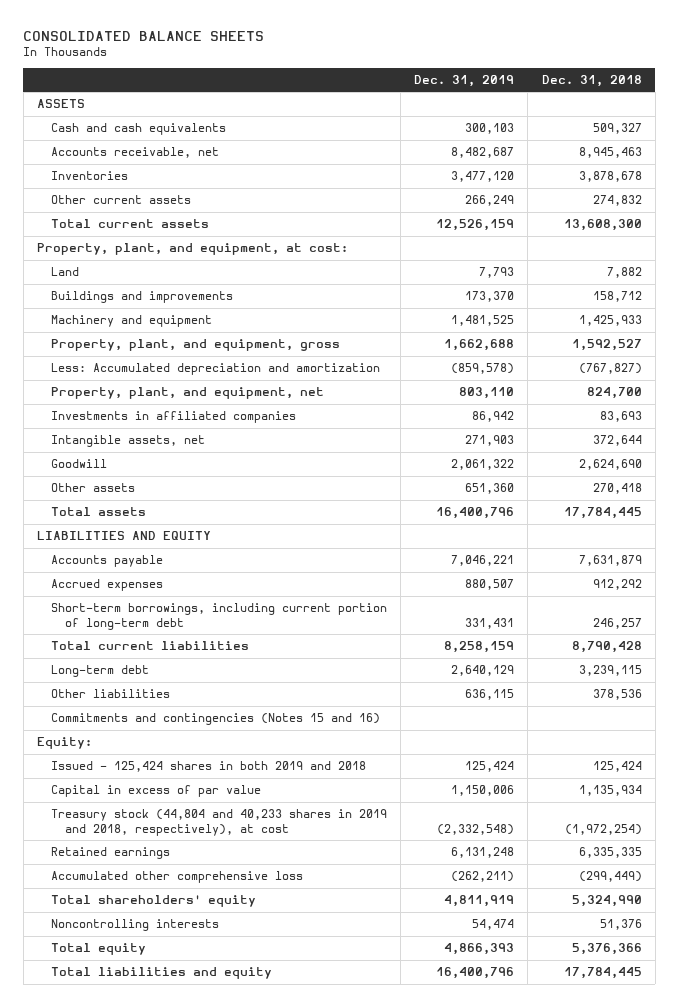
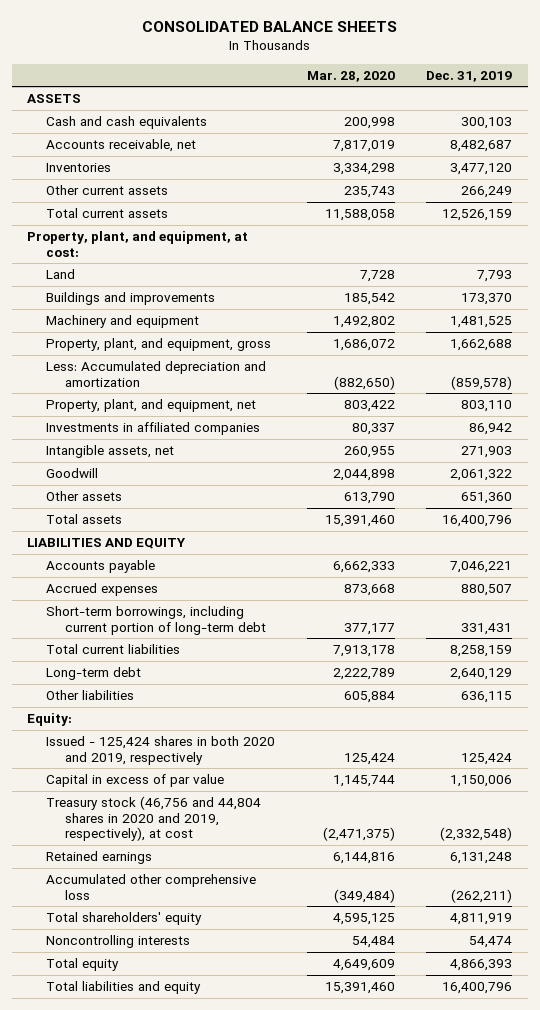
- | Dec. 31, 2019 | Dec. 31, 2018
+ | Mar. 28, 2020 | Dec. 31, 2019
- Commitments and contingencies (Notes 15 and 16)
- Issued - 125,424 shares in both 2019 and 2018 | 125,424 | 125,424
+ Issued - 125,424 shares in both 2020 and 2019, respectively | 125,424 | 125,424
- Treasury stock (44,804 and 40,233 shares in 2019 and 2018, respectively), at cost | (2,332,548) | (1,972,254)
+ Treasury stock (46,756 and 44,804 shares in 2020 and 2019, respectively), at cost | (2,471,375) | (2,332,548)

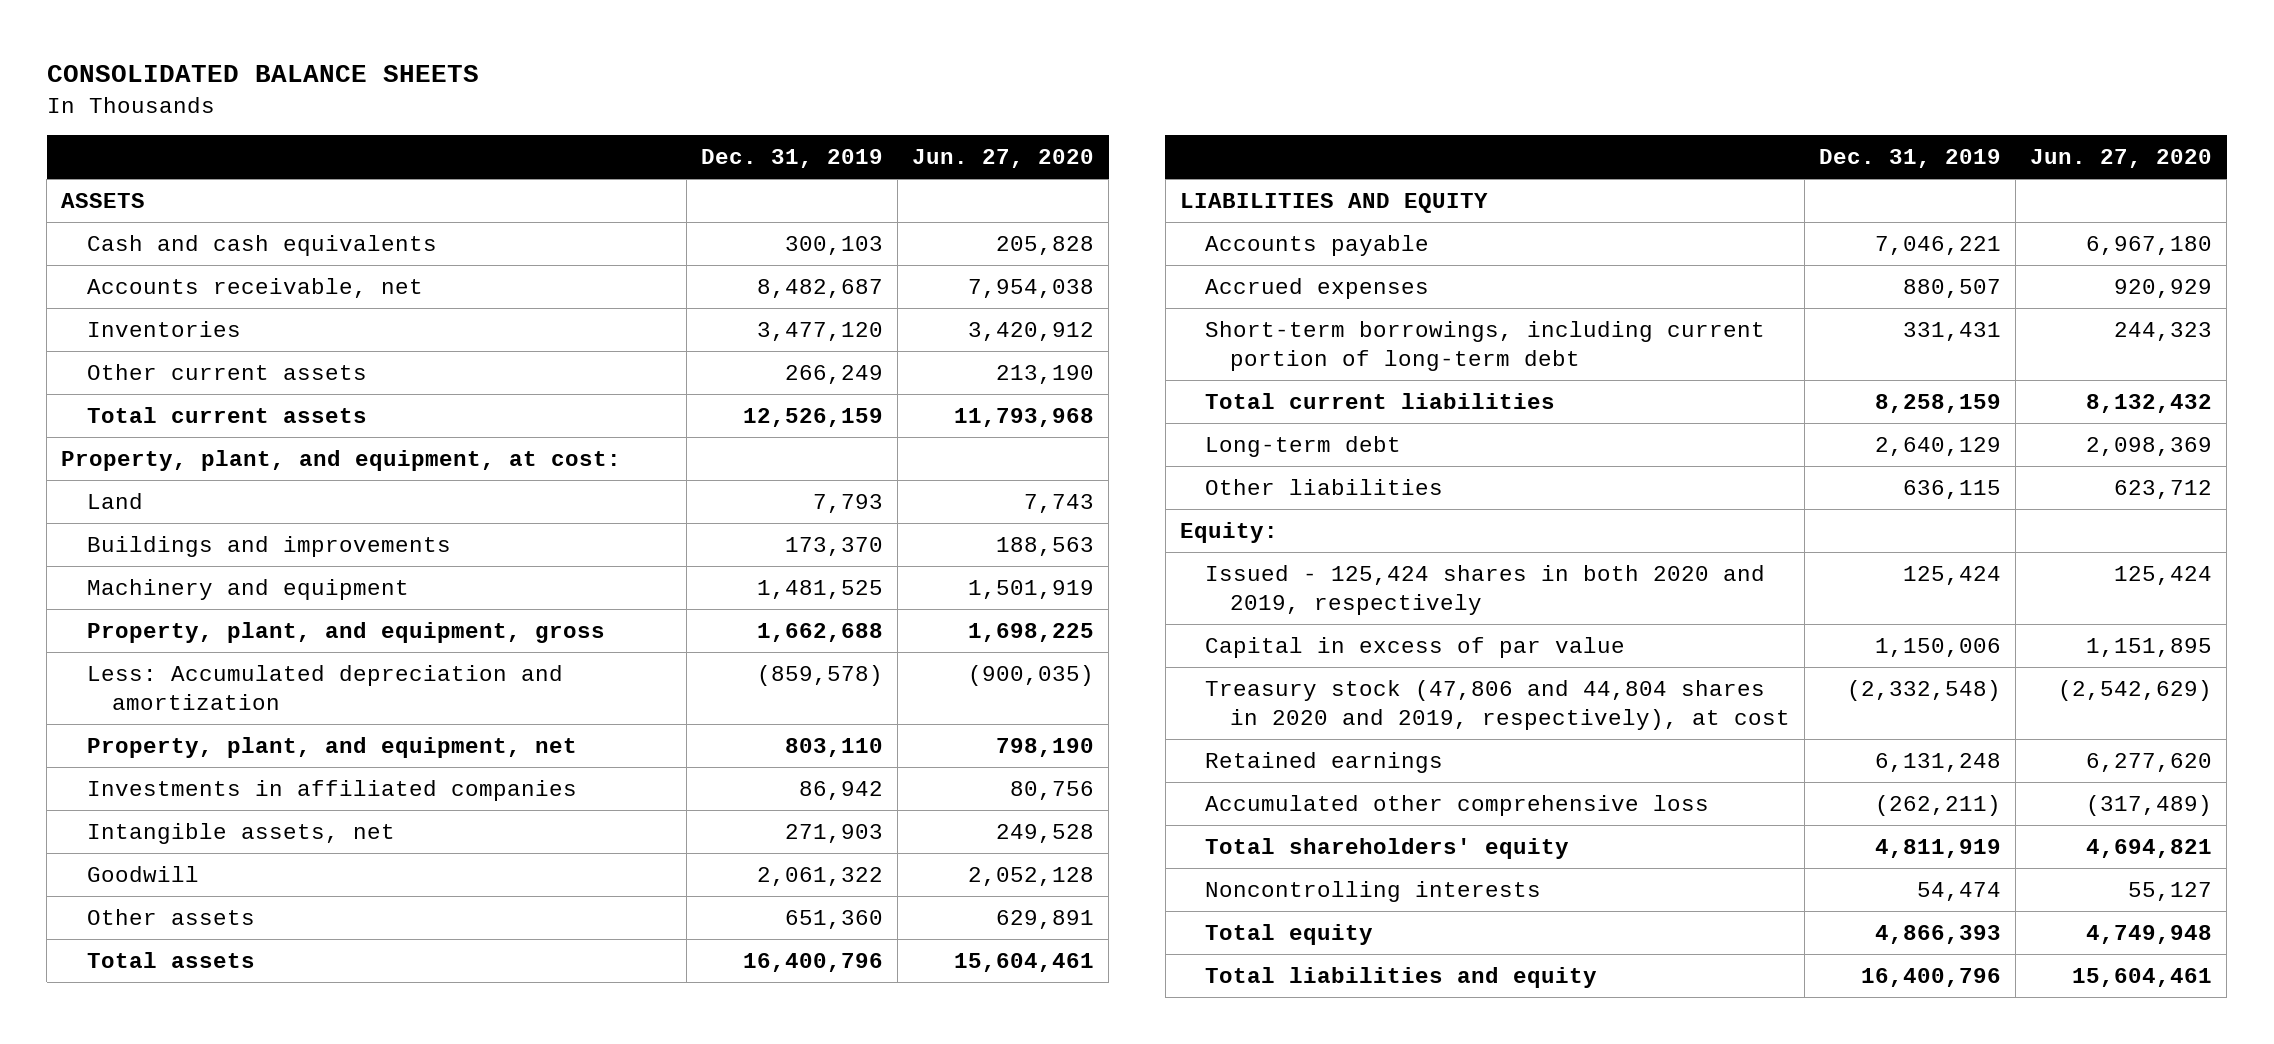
- | Mar. 28, 2020 | Dec. 31, 2019
+ | Dec. 31, 2019 | Jun. 27, 2020
- Treasury stock (46,756 and 44,804 shares in 2020 and 2019, respectively), at cost | (2,471,375) | (2,332,548)
+ Treasury stock (47,806 and 44,804 shares in 2020 and 2019, respectively), at cost | (2,332,548) | (2,542,629)

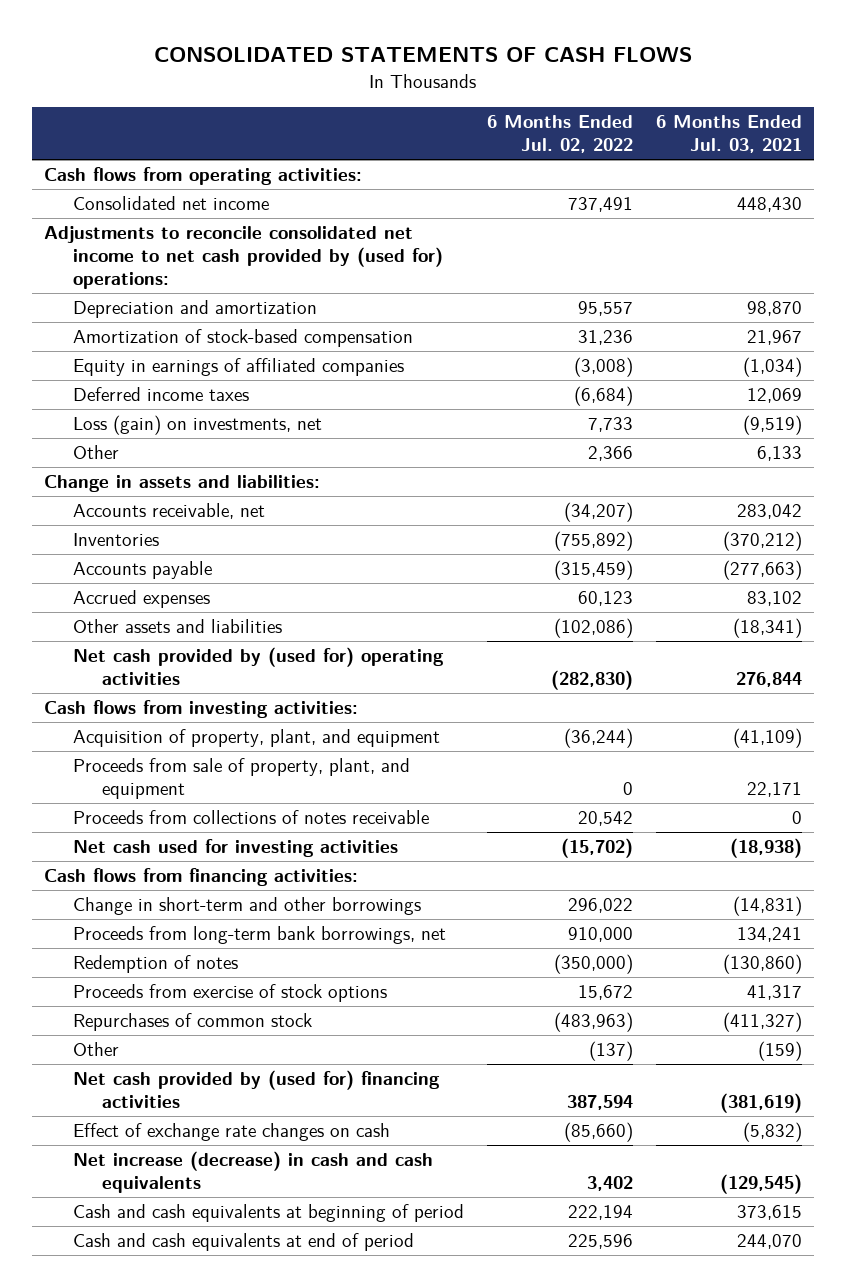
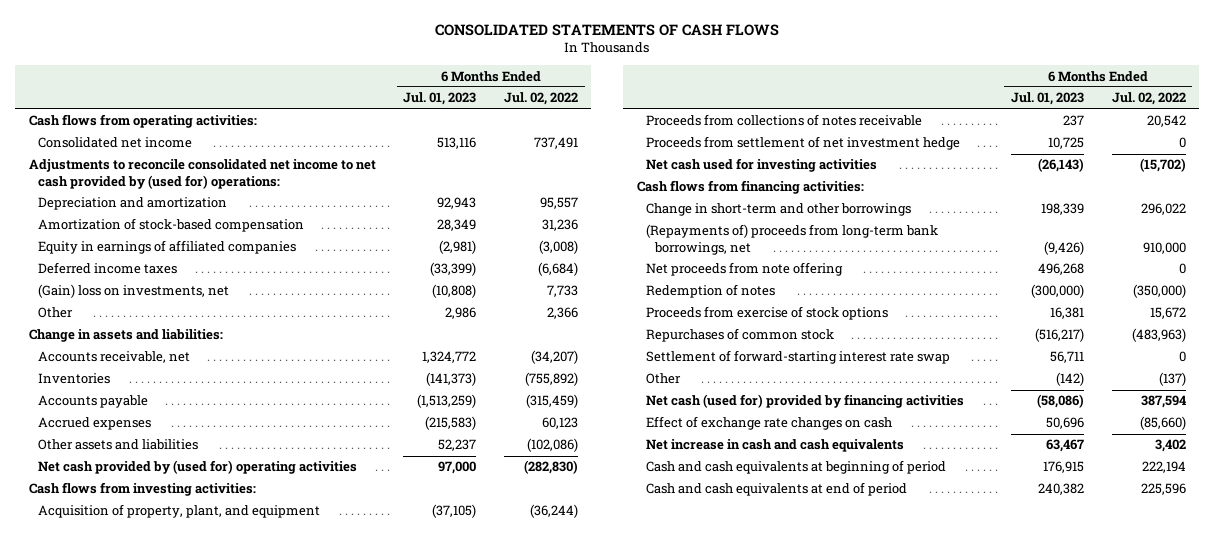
- | 6 Months Ended Jul. 02, 2022 | 6 Months Ended Jul. 03, 2021
+ | 6 Months Ended Jul. 01, 2023 | 6 Months Ended Jul. 02, 2022
- Loss (gain) on investments, net | 7,733 | (9,519)
+ (Gain) loss on investments, net | (10,808) | 7,733
- Proceeds from sale of property, plant, and equipment | 0 | 22,171
+ Proceeds from settlement of net investment hedge | 10,725 | 0
- Proceeds from long-term bank borrowings, net | 910,000 | 134,241
+ (Repayments of) proceeds from long-term bank borrowings, net | (9,426) | 910,000
+ Net proceeds from note offering | 496,268 | 0
+ Settlement of forward-starting interest rate swap | 56,711 | 0
- Net cash provided by (used for) financing activities | 387,594 | (381,619)
+ Net cash (used for) provided by financing activities | (58,086) | 387,594
- Net increase (decrease) in cash and cash equivalents | 3,402 | (129,545)
+ Net increase in cash and cash equivalents | 63,467 | 3,402

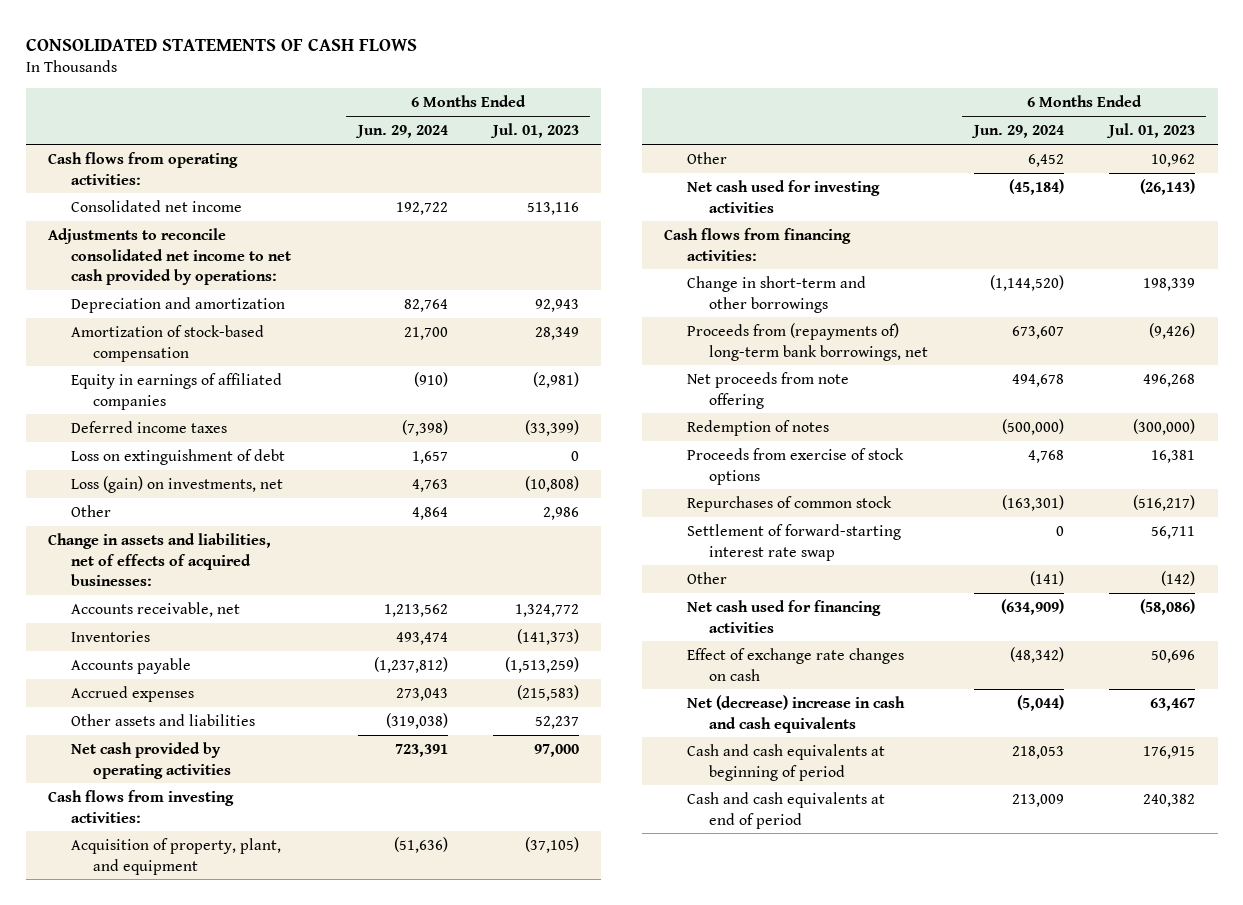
- | 6 Months Ended Jul. 01, 2023 | 6 Months Ended Jul. 02, 2022
+ | 6 Months Ended Jun. 29, 2024 | 6 Months Ended Jul. 01, 2023
- Adjustments to reconcile consolidated net income to net cash provided by (used for) operations:
+ Adjustments to reconcile consolidated net income to net cash provided by operations:
- (Gain) loss on investments, net | (10,808) | 7,733
+ Loss on extinguishment of debt | 1,657 | 0
+ Loss (gain) on investments, net | 4,763 | (10,808)
- Change in assets and liabilities:
+ Change in assets and liabilities, net of effects of acquired businesses:
- Net cash provided by (used for) operating activities | 97,000 | (282,830)
+ Net cash provided by operating activities | 723,391 | 97,000
- Proceeds from collections of notes receivable | 237 | 20,542
- Proceeds from settlement of net investment hedge | 10,725 | 0
+ Other | 6,452 | 10,962
- (Repayments of) proceeds from long-term bank borrowings, net | (9,426) | 910,000
+ Proceeds from (repayments of) long-term bank borrowings, net | 673,607 | (9,426)
- Net cash (used for) provided by financing activities | (58,086) | 387,594
+ Net cash used for financing activities | (634,909) | (58,086)
- Net increase in cash and cash equivalents | 63,467 | 3,402
+ Net (decrease) increase in cash and cash equivalents | (5,044) | 63,467

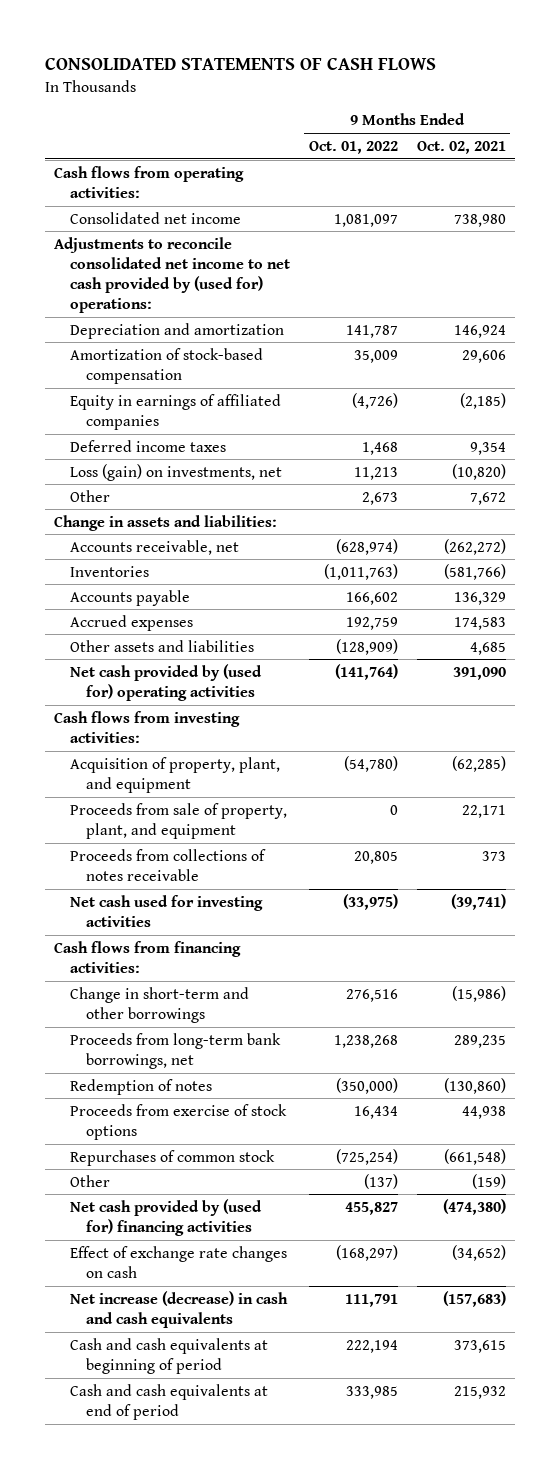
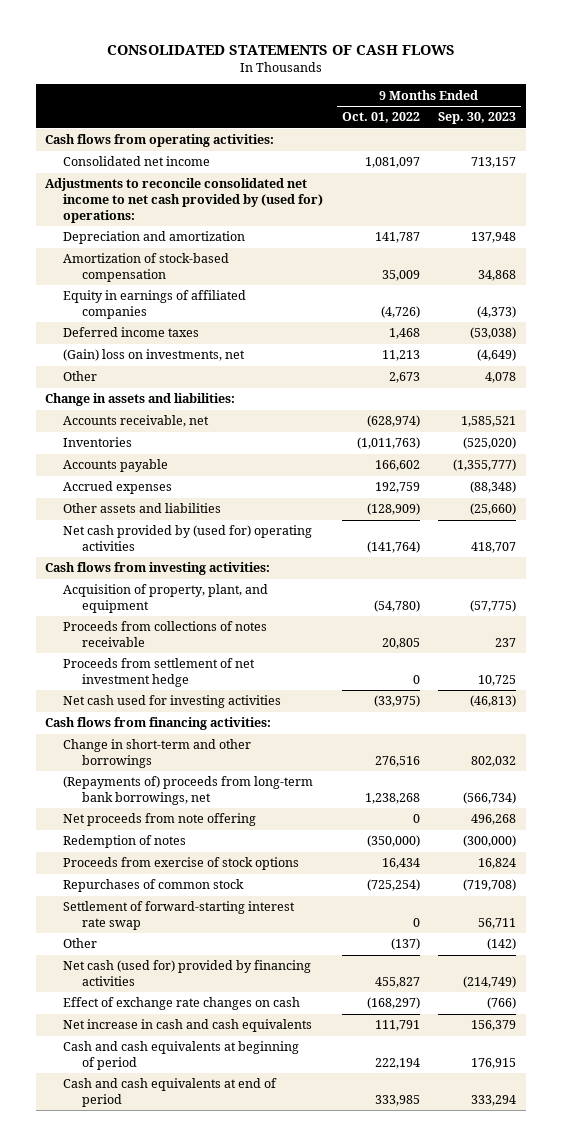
- | 9 Months Ended Oct. 01, 2022 | 9 Months Ended Oct. 02, 2021
+ | 9 Months Ended Oct. 01, 2022 | 9 Months Ended Sep. 30, 2023
- Loss (gain) on investments, net | 11,213 | (10,820)
+ (Gain) loss on investments, net | 11,213 | (4,649)
- Proceeds from sale of property, plant, and equipment | 0 | 22,171
+ Proceeds from settlement of net investment hedge | 0 | 10,725
- Proceeds from long-term bank borrowings, net | 1,238,268 | 289,235
+ (Repayments of) proceeds from long-term bank borrowings, net | 1,238,268 | (566,734)
+ Net proceeds from note offering | 0 | 496,268
+ Settlement of forward-starting interest rate swap | 0 | 56,711
- Net cash provided by (used for) financing activities | 455,827 | (474,380)
+ Net cash (used for) provided by financing activities | 455,827 | (214,749)
- Net increase (decrease) in cash and cash equivalents | 111,791 | (157,683)
+ Net increase in cash and cash equivalents | 111,791 | 156,379

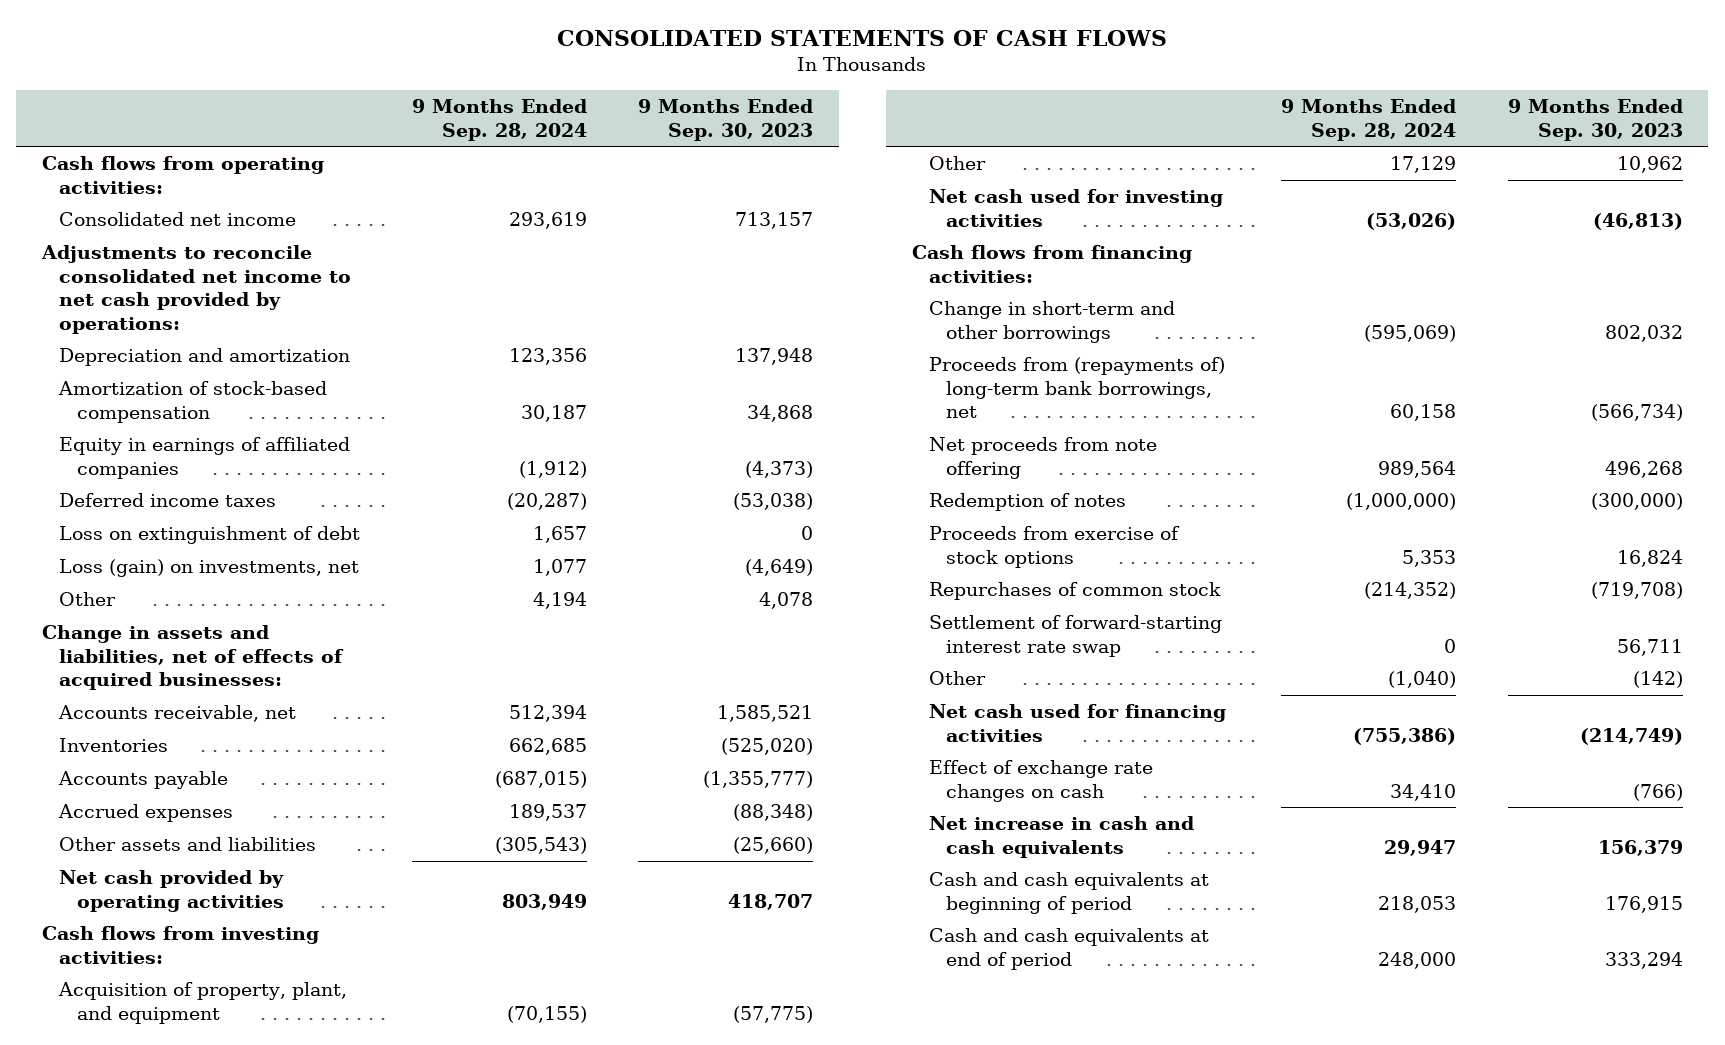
- | 9 Months Ended Oct. 01, 2022 | 9 Months Ended Sep. 30, 2023
+ | 9 Months Ended Sep. 28, 2024 | 9 Months Ended Sep. 30, 2023
- Adjustments to reconcile consolidated net income to net cash provided by (used for) operations:
+ Adjustments to reconcile consolidated net income to net cash provided by operations:
- (Gain) loss on investments, net | 11,213 | (4,649)
+ Loss on extinguishment of debt | 1,657 | 0
+ Loss (gain) on investments, net | 1,077 | (4,649)
- Change in assets and liabilities:
+ Change in assets and liabilities, net of effects of acquired businesses:
- Net cash provided by (used for) operating activities | (141,764) | 418,707
+ Net cash provided by operating activities | 803,949 | 418,707
- Proceeds from collections of notes receivable | 20,805 | 237
- Proceeds from settlement of net investment hedge | 0 | 10,725
+ Other | 17,129 | 10,962
- (Repayments of) proceeds from long-term bank borrowings, net | 1,238,268 | (566,734)
+ Proceeds from (repayments of) long-term bank borrowings, net | 60,158 | (566,734)
- Net cash (used for) provided by financing activities | 455,827 | (214,749)
+ Net cash used for financing activities | (755,386) | (214,749)

